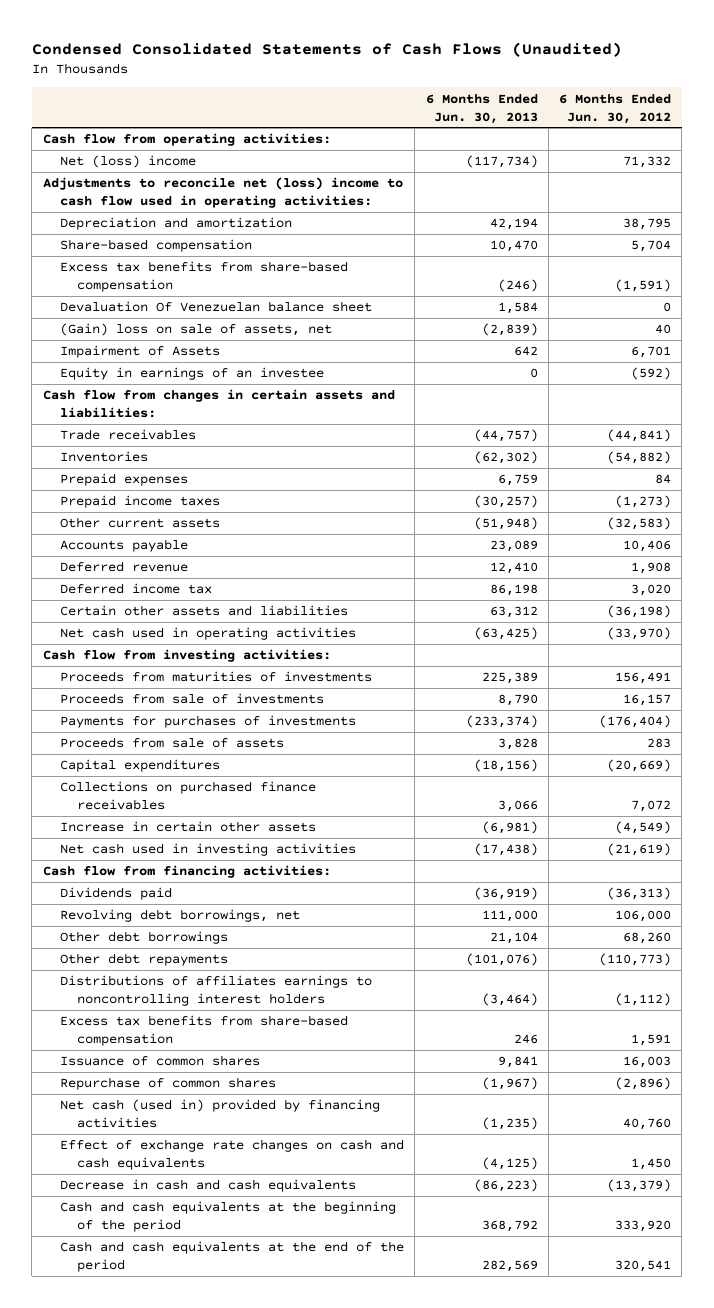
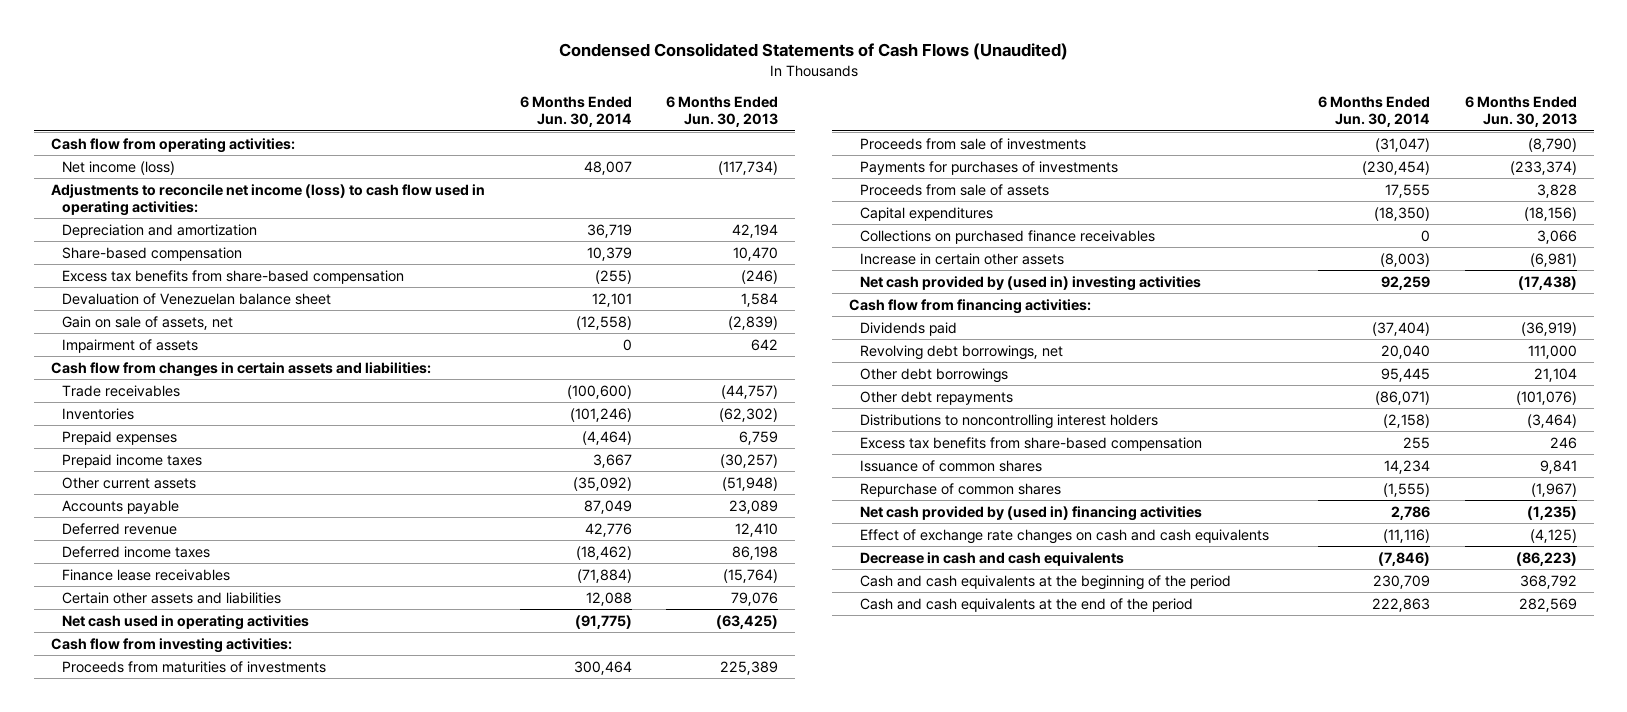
- | 6 Months Ended Jun. 30, 2013 | 6 Months Ended Jun. 30, 2012
+ | 6 Months Ended Jun. 30, 2014 | 6 Months Ended Jun. 30, 2013
- Net (loss) income | (117,734) | 71,332
- Adjustments to reconcile net (loss) income to cash flow used in operating activities:
+ Net income (loss) | 48,007 | (117,734)
+ Adjustments to reconcile net income (loss) to cash flow used in operating activities:
- Devaluation Of Venezuelan balance sheet | 1,584 | 0
- (Gain) loss on sale of assets, net | (2,839) | 40
- Impairment of Assets | 642 | 6,701
- Equity in earnings of an investee | 0 | (592)
+ Devaluation of Venezuelan balance sheet | 12,101 | 1,584
+ Gain on sale of assets, net | (12,558) | (2,839)
+ Impairment of assets | 0 | 642
- Deferred income tax | 86,198 | 3,020
- Certain other assets and liabilities | 63,312 | (36,198)
+ Deferred income taxes | (18,462) | 86,198
+ Finance lease receivables | (71,884) | (15,764)
+ Certain other assets and liabilities | 12,088 | 79,076
- Proceeds from sale of investments | 8,790 | 16,157
+ Proceeds from sale of investments | (31,047) | (8,790)
- Net cash used in investing activities | (17,438) | (21,619)
+ Net cash provided by (used in) investing activities | 92,259 | (17,438)
- Distributions of affiliates earnings to noncontrolling interest holders | (3,464) | (1,112)
+ Distributions to noncontrolling interest holders | (2,158) | (3,464)
- Net cash (used in) provided by financing activities | (1,235) | 40,760
+ Net cash provided by (used in) financing activities | 2,786 | (1,235)

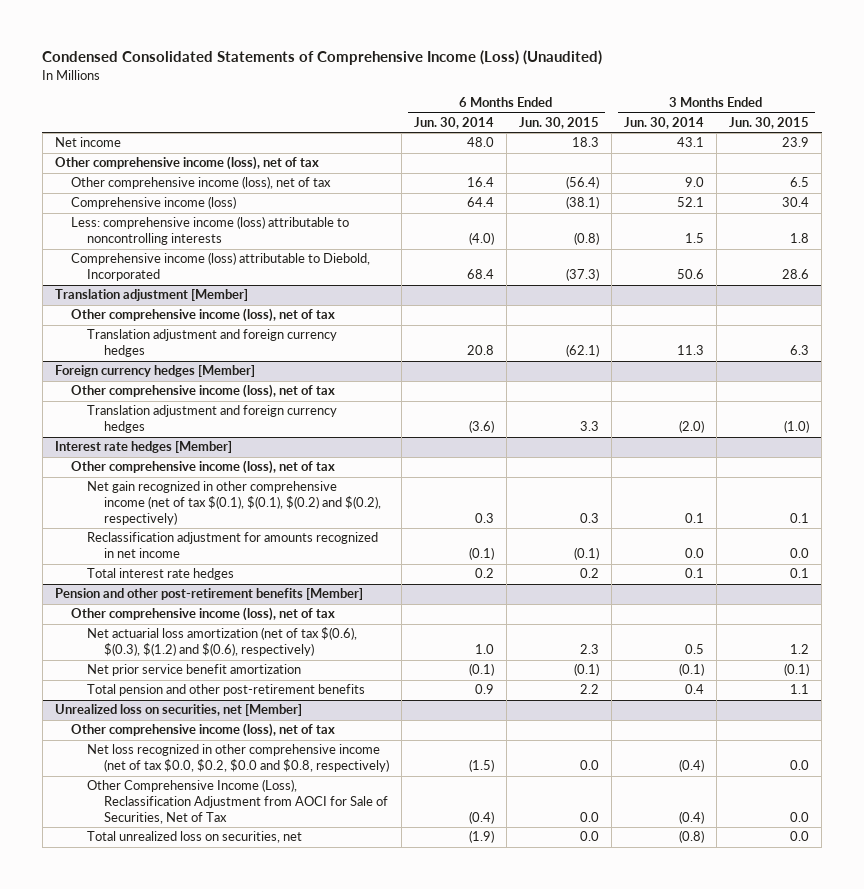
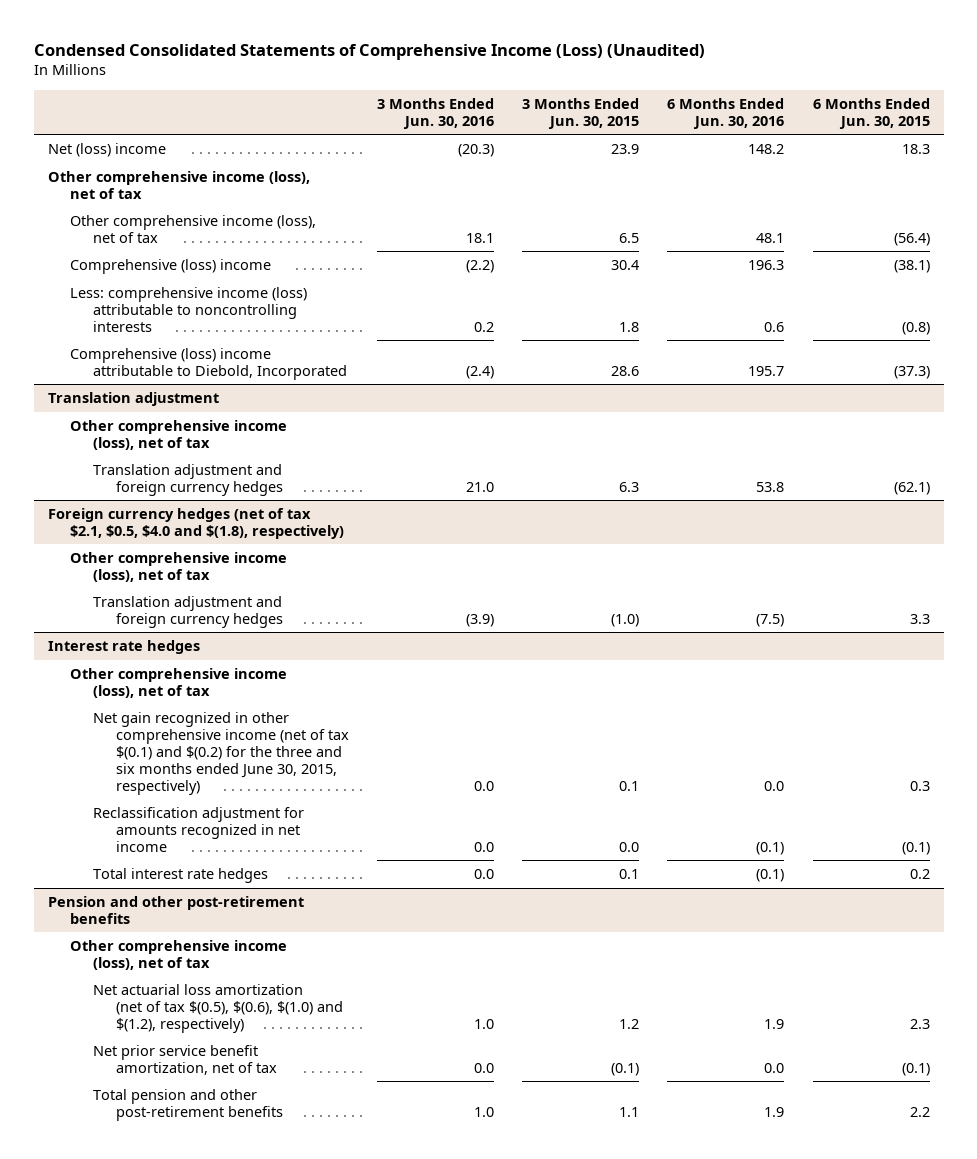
- | 6 Months Ended Jun. 30, 2014 | 6 Months Ended Jun. 30, 2015 | 3 Months Ended Jun. 30, 2014 | 3 Months Ended Jun. 30, 2015
+ | 3 Months Ended Jun. 30, 2016 | 3 Months Ended Jun. 30, 2015 | 6 Months Ended Jun. 30, 2016 | 6 Months Ended Jun. 30, 2015
- Net income | 48.0 | 18.3 | 43.1 | 23.9
+ Net (loss) income | (20.3) | 23.9 | 148.2 | 18.3
- Comprehensive income (loss) | 64.4 | (38.1) | 52.1 | 30.4
+ Comprehensive (loss) income | (2.2) | 30.4 | 196.3 | (38.1)
- Comprehensive income (loss) attributable to Diebold, Incorporated | 68.4 | (37.3) | 50.6 | 28.6
- Translation adjustment [Member]
+ Comprehensive (loss) income attributable to Diebold, Incorporated | (2.4) | 28.6 | 195.7 | (37.3)
+ Translation adjustment
- Foreign currency hedges [Member]
+ Foreign currency hedges (net of tax $2.1, $0.5, $4.0 and $(1.8), respectively)
- Interest rate hedges [Member]
+ Interest rate hedges
- Net gain recognized in other comprehensive income (net of tax $(0.1), $(0.1), $(0.2) and $(0.2), respectively) | 0.3 | 0.3 | 0.1 | 0.1
+ Net gain recognized in other comprehensive income (net of tax $(0.1) and $(0.2) for the three and six months ended June 30, 2015, respectively) | 0.0 | 0.1 | 0.0 | 0.3
- Pension and other post-retirement benefits [Member]
+ Pension and other post-retirement benefits
- Net actuarial loss amortization (net of tax $(0.6), $(0.3), $(1.2) and $(0.6), respectively) | 1.0 | 2.3 | 0.5 | 1.2
- Net prior service benefit amortization | (0.1) | (0.1) | (0.1) | (0.1)
+ Net actuarial loss amortization (net of tax $(0.5), $(0.6), $(1.0) and $(1.2), respectively) | 1.0 | 1.2 | 1.9 | 2.3
+ Net prior service benefit amortization, net of tax | 0.0 | (0.1) | 0.0 | (0.1)
- Unrealized loss on securities, net [Member]
- Other comprehensive income (loss), net of tax
- Net loss recognized in other comprehensive income (net of tax $0.0, $0.2, $0.0 and $0.8, respectively) | (1.5) | 0.0 | (0.4) | 0.0
- Other Comprehensive Income (Loss), Reclassification Adjustment from AOCI for Sale of Securities, Net of Tax | (0.4) | 0.0 | (0.4) | 0.0
- Total unrealized loss on securities, net | (1.9) | 0.0 | (0.8) | 0.0

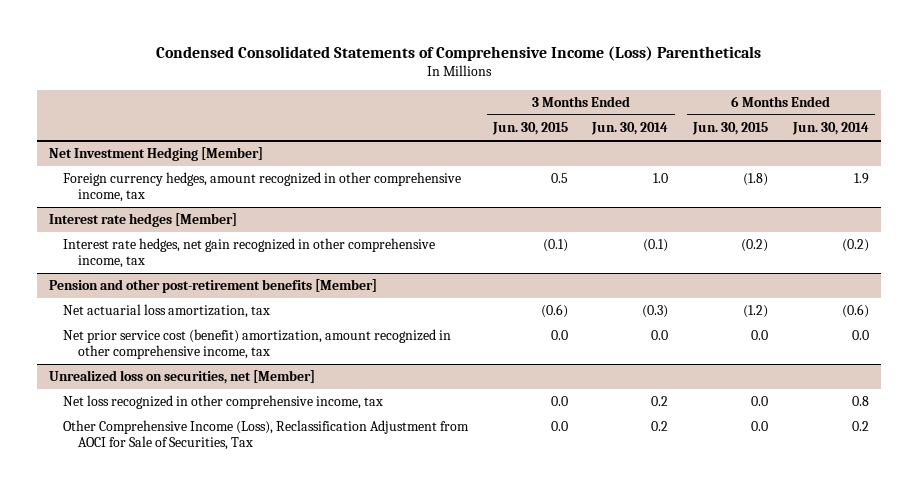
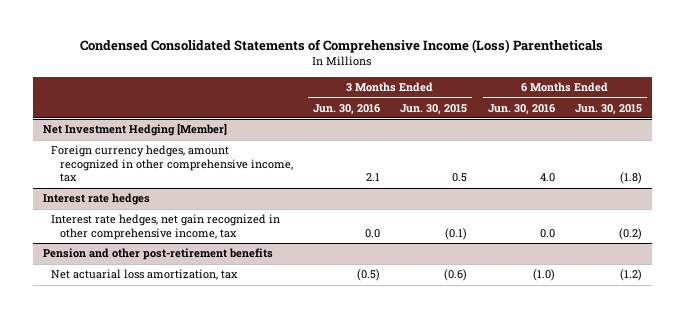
- | 3 Months Ended Jun. 30, 2015 | 3 Months Ended Jun. 30, 2014 | 6 Months Ended Jun. 30, 2015 | 6 Months Ended Jun. 30, 2014
+ | 3 Months Ended Jun. 30, 2016 | 3 Months Ended Jun. 30, 2015 | 6 Months Ended Jun. 30, 2016 | 6 Months Ended Jun. 30, 2015
- Interest rate hedges [Member]
+ Interest rate hedges
- Pension and other post-retirement benefits [Member]
+ Pension and other post-retirement benefits
- Net prior service cost (benefit) amortization, amount recognized in other comprehensive income, tax | 0.0 | 0.0 | 0.0 | 0.0
- Unrealized loss on securities, net [Member]
- Net loss recognized in other comprehensive income, tax | 0.0 | 0.2 | 0.0 | 0.8
- Other Comprehensive Income (Loss), Reclassification Adjustment from AOCI for Sale of Securities, Tax | 0.0 | 0.2 | 0.0 | 0.2

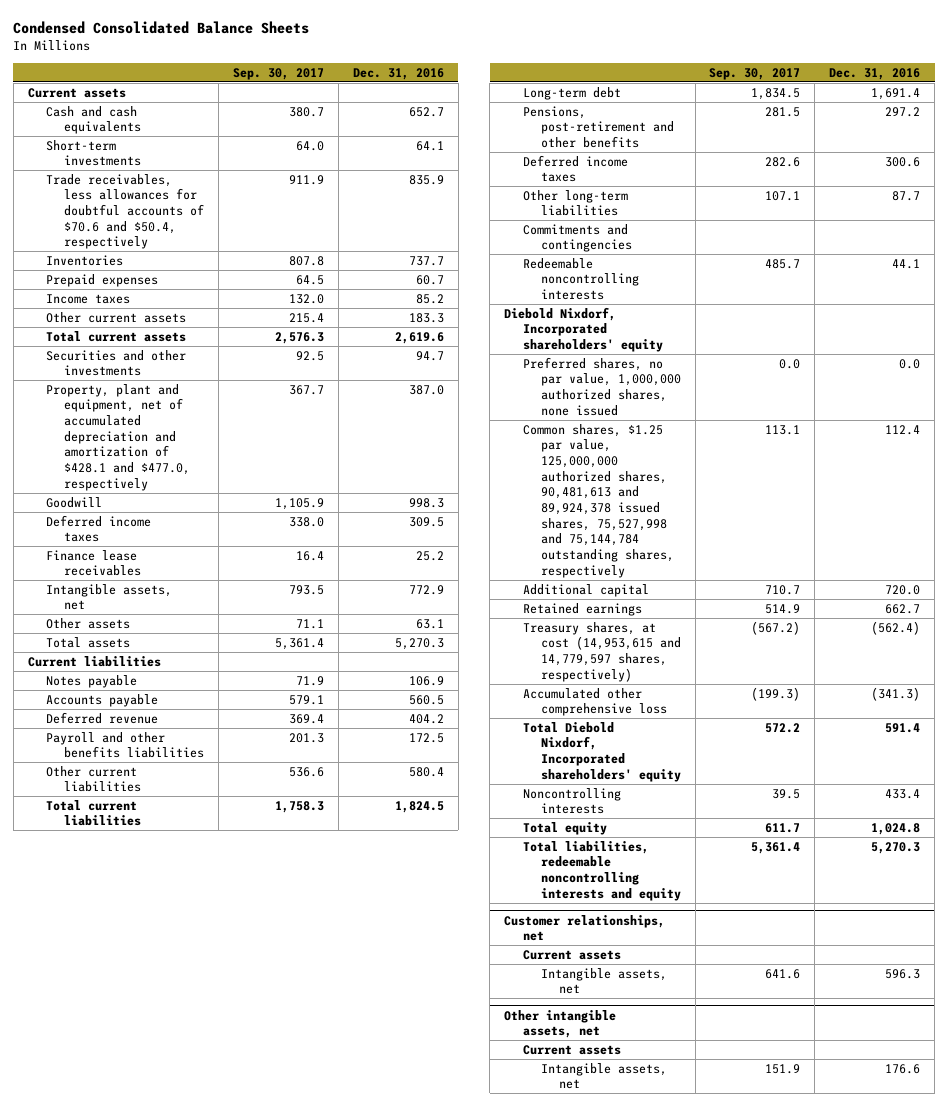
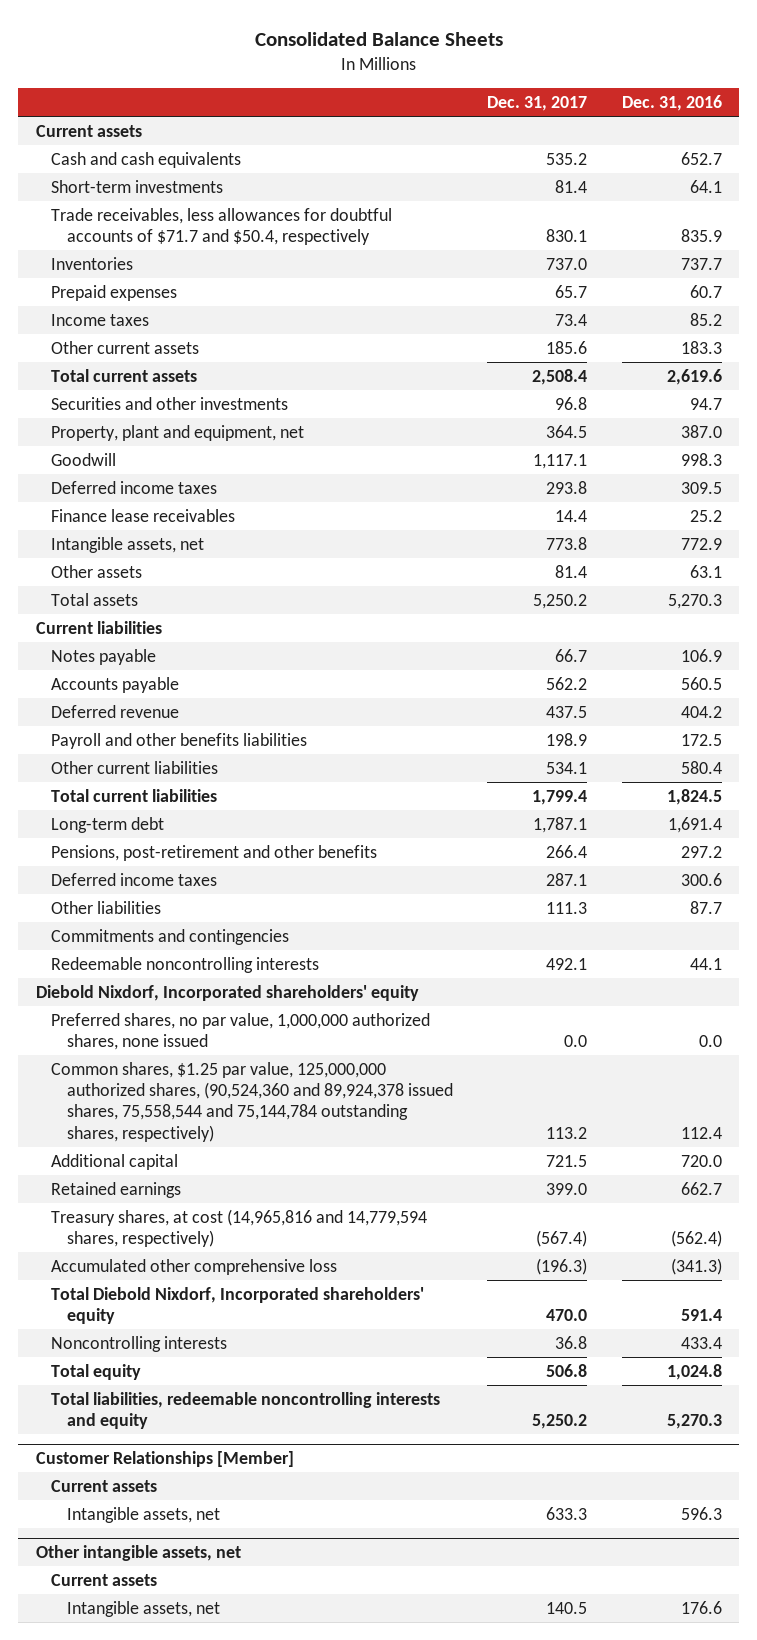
- Condensed Consolidated Balance Sheets
+ Consolidated Balance Sheets
- | Sep. 30, 2017 | Dec. 31, 2016
+ | Dec. 31, 2017 | Dec. 31, 2016
- Trade receivables, less allowances for doubtful accounts of $70.6 and $50.4, respectively | 911.9 | 835.9
+ Trade receivables, less allowances for doubtful accounts of $71.7 and $50.4, respectively | 830.1 | 835.9
- Property, plant and equipment, net of accumulated depreciation and amortization of $428.1 and $477.0, respectively | 367.7 | 387.0
+ Property, plant and equipment, net | 364.5 | 387.0
- Other long-term liabilities | 107.1 | 87.7
+ Other liabilities | 111.3 | 87.7
- Common shares, $1.25 par value, 125,000,000 authorized shares, 90,481,613 and 89,924,378 issued shares, 75,527,998 and 75,144,784 outstanding shares, respectively | 113.1 | 112.4
+ Common shares, $1.25 par value, 125,000,000 authorized shares, (90,524,360 and 89,924,378 issued shares, 75,558,544 and 75,144,784 outstanding shares, respectively) | 113.2 | 112.4
- Treasury shares, at cost (14,953,615 and 14,779,597 shares, respectively) | (567.2) | (562.4)
+ Treasury shares, at cost (14,965,816 and 14,779,594 shares, respectively) | (567.4) | (562.4)
- Customer relationships, net
+ Customer Relationships [Member]

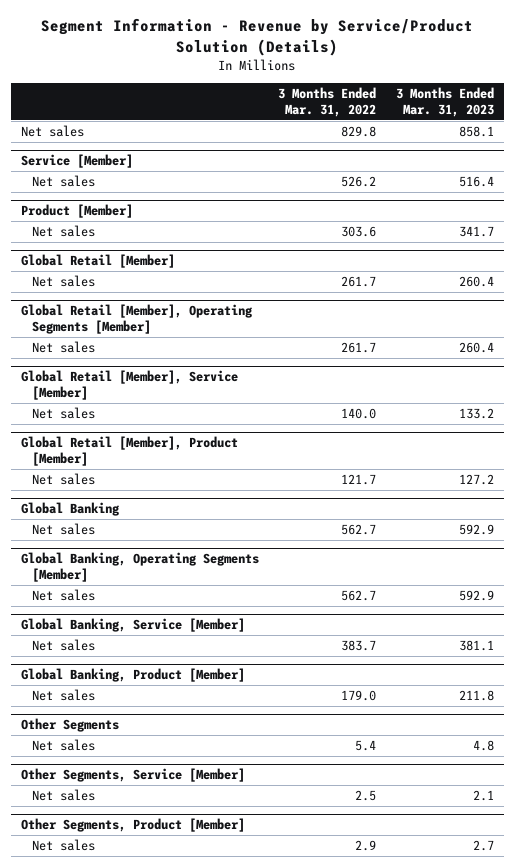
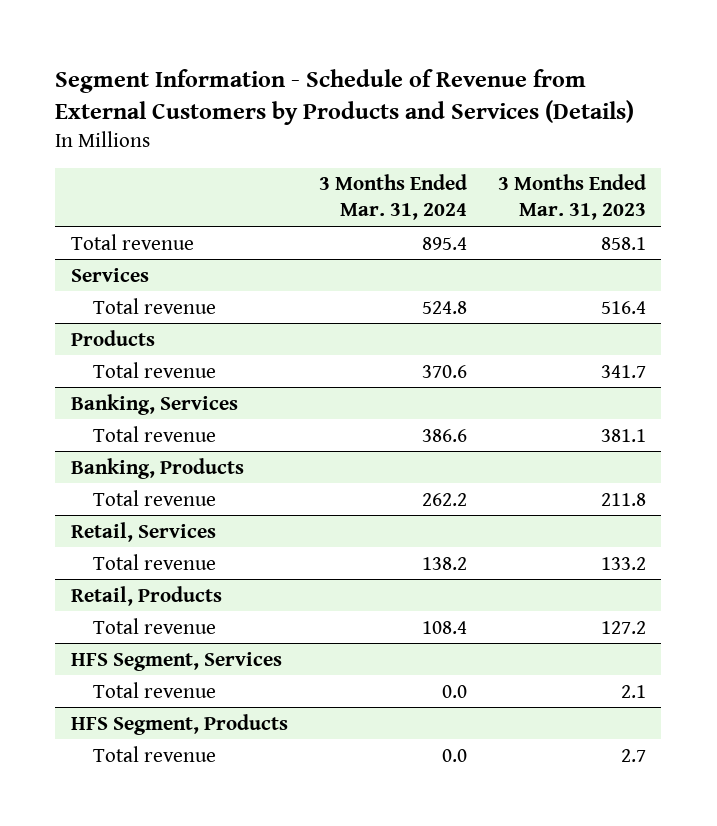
- Segment Information - Revenue by Service/Product Solution (Details)
+ Segment Information - Schedule of Revenue from External Customers by Products and Services (Details)
- | 3 Months Ended Mar. 31, 2022 | 3 Months Ended Mar. 31, 2023
+ | 3 Months Ended Mar. 31, 2024 | 3 Months Ended Mar. 31, 2023
- Net sales | 829.8 | 858.1
- Service [Member]
- Net sales | 526.2 | 516.4
- Product [Member]
- Net sales | 303.6 | 341.7
- Global Retail [Member]
- Net sales | 261.7 | 260.4
- Global Retail [Member], Operating Segments [Member]
- Net sales | 261.7 | 260.4
- Global Retail [Member], Service [Member]
- Net sales | 140.0 | 133.2
- Global Retail [Member], Product [Member]
- Net sales | 121.7 | 127.2
- Global Banking
- Net sales | 562.7 | 592.9
- Global Banking, Operating Segments [Member]
- Net sales | 562.7 | 592.9
- Global Banking, Service [Member]
- Net sales | 383.7 | 381.1
- Global Banking, Product [Member]
- Net sales | 179.0 | 211.8
- Other Segments
- Net sales | 5.4 | 4.8
- Other Segments, Service [Member]
- Net sales | 2.5 | 2.1
- Other Segments, Product [Member]
- Net sales | 2.9 | 2.7
+ Total revenue | 895.4 | 858.1
+ Services
+ Total revenue | 524.8 | 516.4
+ Products
+ Total revenue | 370.6 | 341.7
+ Banking, Services
+ Total revenue | 386.6 | 381.1
+ Banking, Products
+ Total revenue | 262.2 | 211.8
+ Retail, Services
+ Total revenue | 138.2 | 133.2
+ Retail, Products
+ Total revenue | 108.4 | 127.2
+ HFS Segment, Services
+ Total revenue | 0.0 | 2.1
+ HFS Segment, Products
+ Total revenue | 0.0 | 2.7

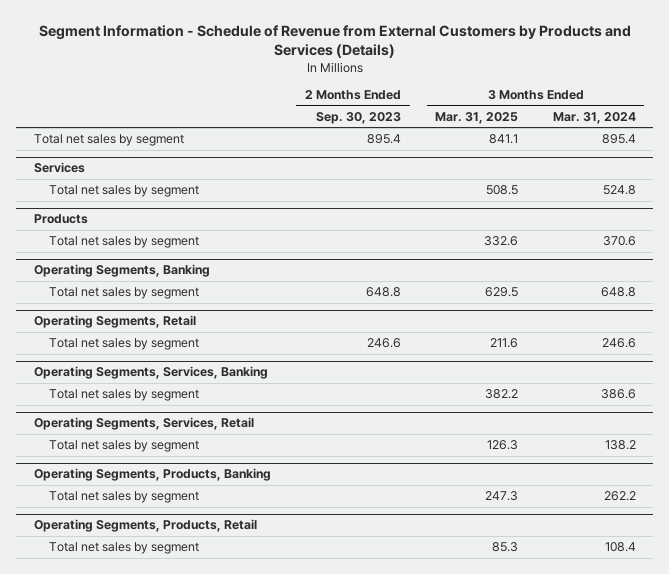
- | 3 Months Ended Mar. 31, 2024 | 3 Months Ended Mar. 31, 2023
+ | 2 Months Ended Sep. 30, 2023 | 3 Months Ended Mar. 31, 2025 | 3 Months Ended Mar. 31, 2024
- Total revenue | 895.4 | 858.1
+ Total net sales by segment | 895.4 | 841.1 | 895.4
@ Services
- Total revenue | 524.8 | 516.4
+ Total net sales by segment | | 508.5 | 524.8
@ Products
- Total revenue | 370.6 | 341.7
- Banking, Services
- Total revenue | 386.6 | 381.1
- Banking, Products
- Total revenue | 262.2 | 211.8
- Retail, Services
- Total revenue | 138.2 | 133.2
- Retail, Products
- Total revenue | 108.4 | 127.2
- HFS Segment, Services
- Total revenue | 0.0 | 2.1
- HFS Segment, Products
- Total revenue | 0.0 | 2.7
@ Products
+ Total net sales by segment | | 332.6 | 370.6
+ Operating Segments, Banking
+ Total net sales by segment | 648.8 | 629.5 | 648.8
+ Operating Segments, Retail
+ Total net sales by segment | 246.6 | 211.6 | 246.6
+ Operating Segments, Services, Banking
+ Total net sales by segment | | 382.2 | 386.6
+ Operating Segments, Services, Retail
+ Total net sales by segment | | 126.3 | 138.2
+ Operating Segments, Products, Banking
+ Total net sales by segment | | 247.3 | 262.2
+ Operating Segments, Products, Retail
+ Total net sales by segment | | 85.3 | 108.4

